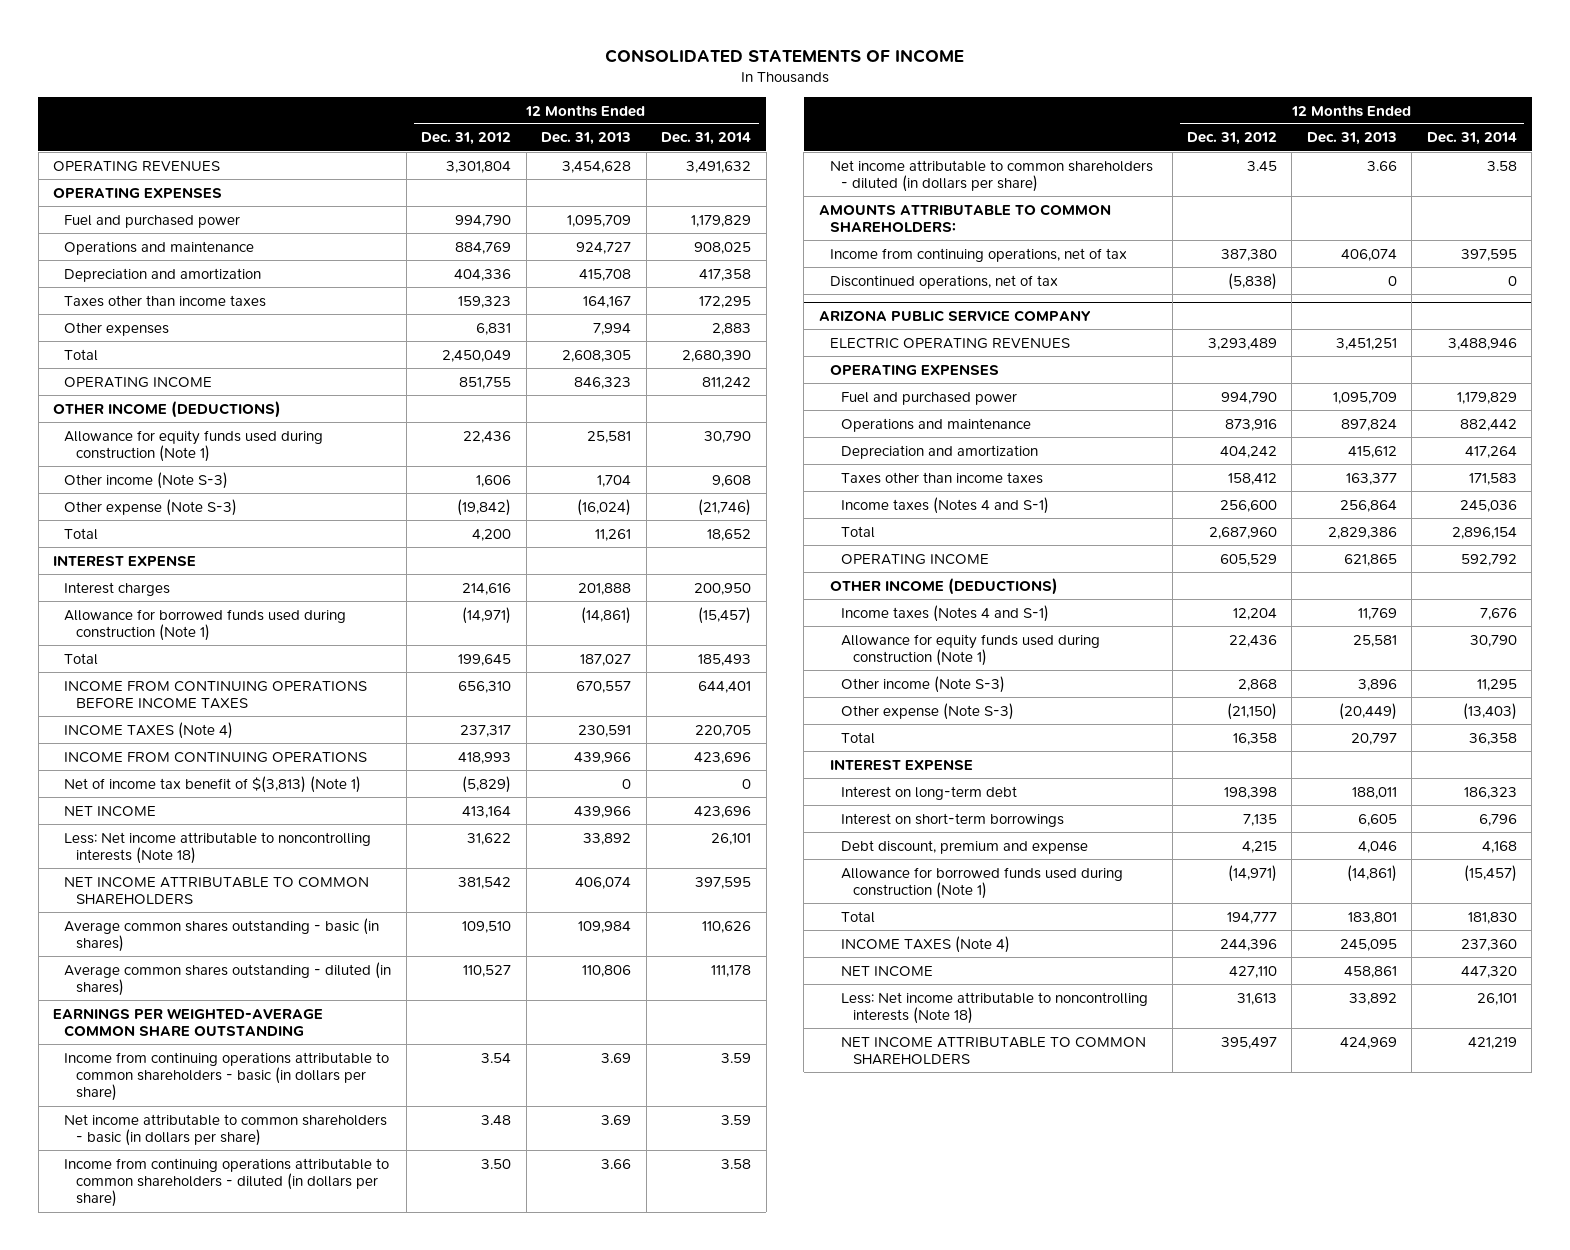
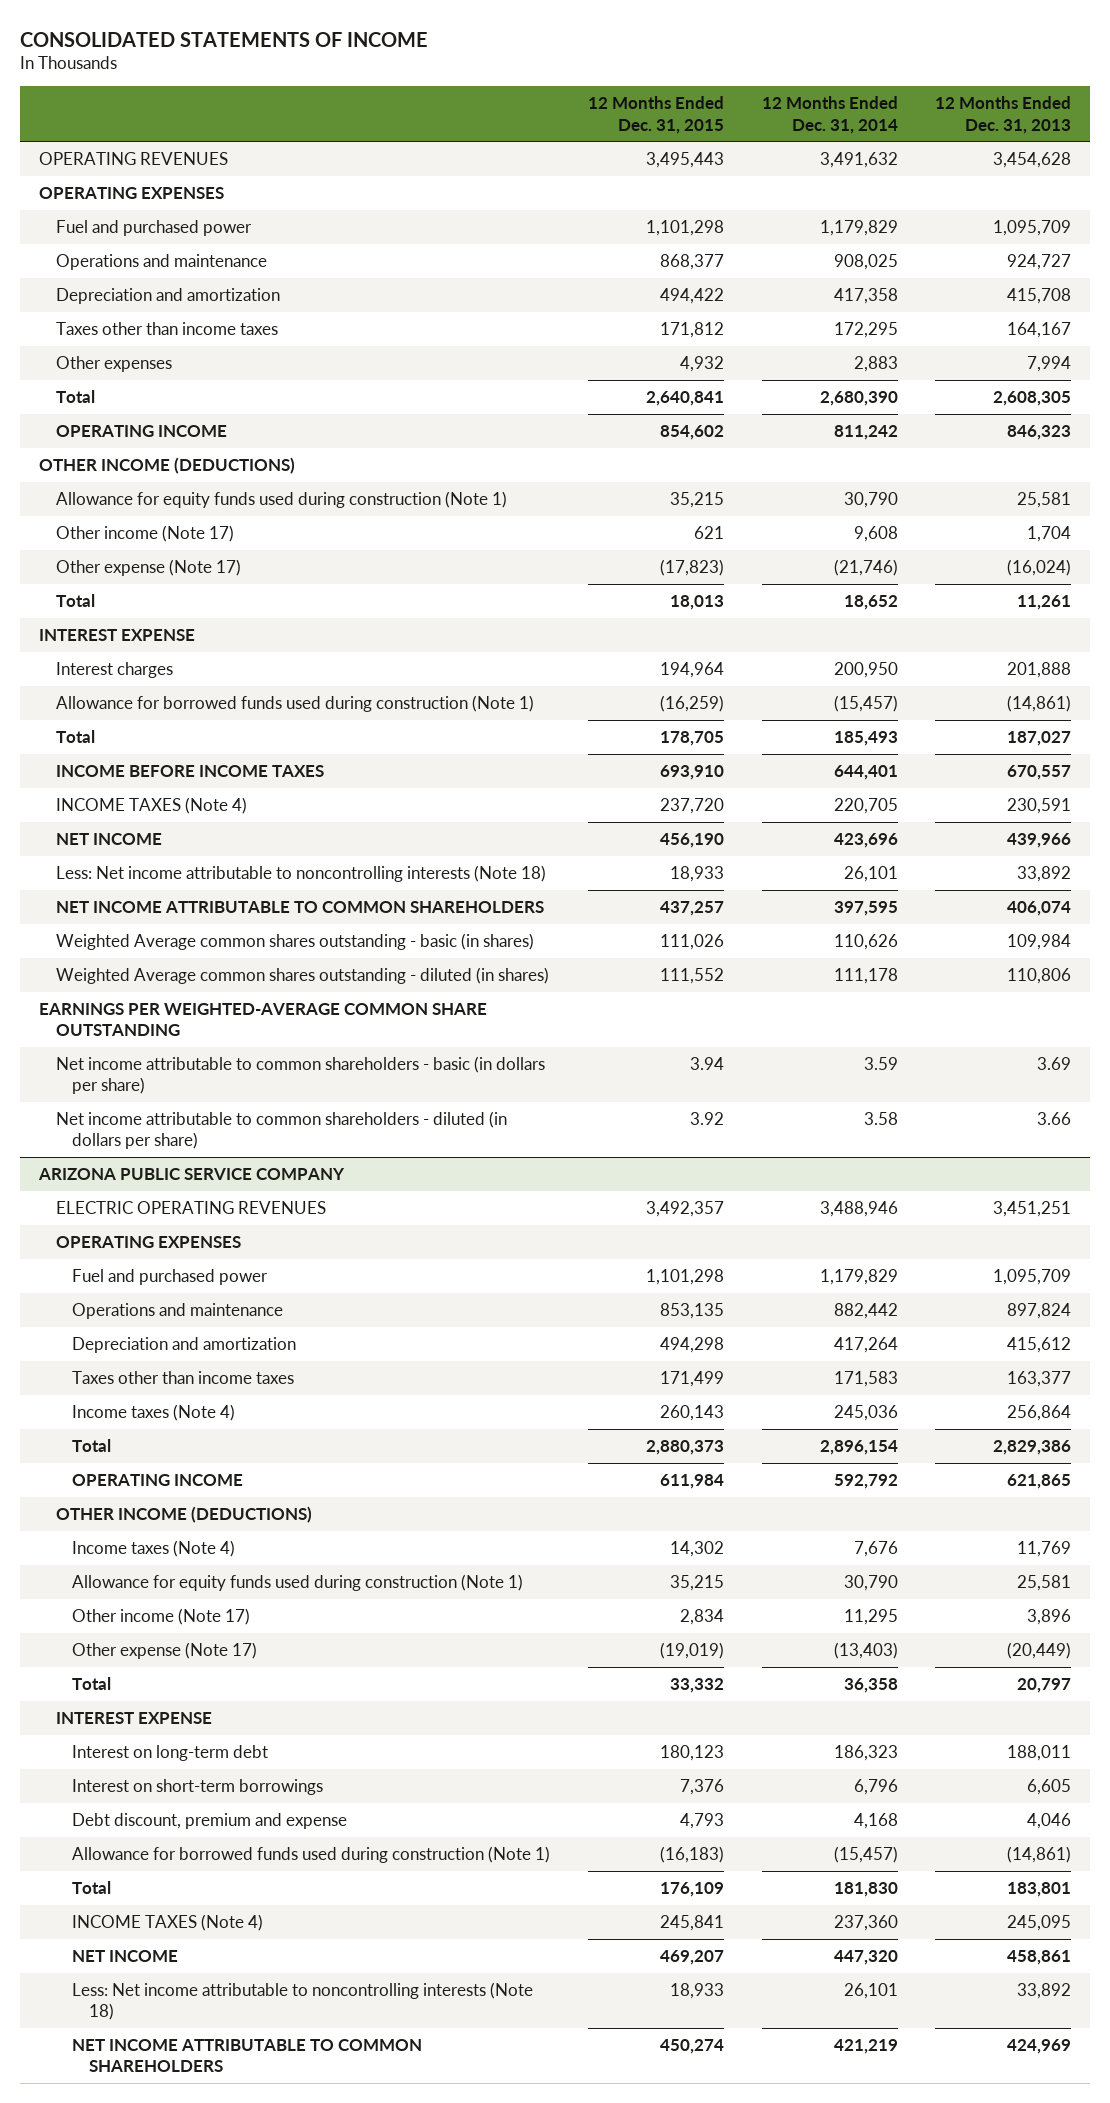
- | 12 Months Ended Dec. 31, 2012 | 12 Months Ended Dec. 31, 2013 | 12 Months Ended Dec. 31, 2014
+ | 12 Months Ended Dec. 31, 2015 | 12 Months Ended Dec. 31, 2014 | 12 Months Ended Dec. 31, 2013
- Other income (Note S-3) | 1,606 | 1,704 | 9,608
- Other expense (Note S-3) | (19,842) | (16,024) | (21,746)
+ Other income (Note 17) | 621 | 9,608 | 1,704
+ Other expense (Note 17) | (17,823) | (21,746) | (16,024)
- INCOME FROM CONTINUING OPERATIONS BEFORE INCOME TAXES | 656,310 | 670,557 | 644,401
+ INCOME BEFORE INCOME TAXES | 693,910 | 644,401 | 670,557
- INCOME FROM CONTINUING OPERATIONS | 418,993 | 439,966 | 423,696
- Net of income tax benefit of $(3,813) (Note 1) | (5,829) | 0 | 0
- Average common shares outstanding - basic (in shares) | 109,510 | 109,984 | 110,626
- Average common shares outstanding - diluted (in shares) | 110,527 | 110,806 | 111,178
+ Weighted Average common shares outstanding - basic (in shares) | 111,026 | 110,626 | 109,984
+ Weighted Average common shares outstanding - diluted (in shares) | 111,552 | 111,178 | 110,806
- Income from continuing operations attributable to common shareholders - basic (in dollars per share) | 3.54 | 3.69 | 3.59
- Income from continuing operations attributable to common shareholders - diluted (in dollars per share) | 3.50 | 3.66 | 3.58
- AMOUNTS ATTRIBUTABLE TO COMMON SHAREHOLDERS:
- Income from continuing operations, net of tax | 387,380 | 406,074 | 397,595
- Discontinued operations, net of tax | (5,838) | 0 | 0
@ ARIZONA PUBLIC SERVICE COMPANY
- Income taxes (Notes 4 and S-1) | 256,600 | 256,864 | 245,036
+ Income taxes (Note 4) | 260,143 | 245,036 | 256,864
- Income taxes (Notes 4 and S-1) | 12,204 | 11,769 | 7,676
+ Income taxes (Note 4) | 14,302 | 7,676 | 11,769
- Other income (Note S-3) | 2,868 | 3,896 | 11,295
- Other expense (Note S-3) | (21,150) | (20,449) | (13,403)
+ Other income (Note 17) | 2,834 | 11,295 | 3,896
+ Other expense (Note 17) | (19,019) | (13,403) | (20,449)

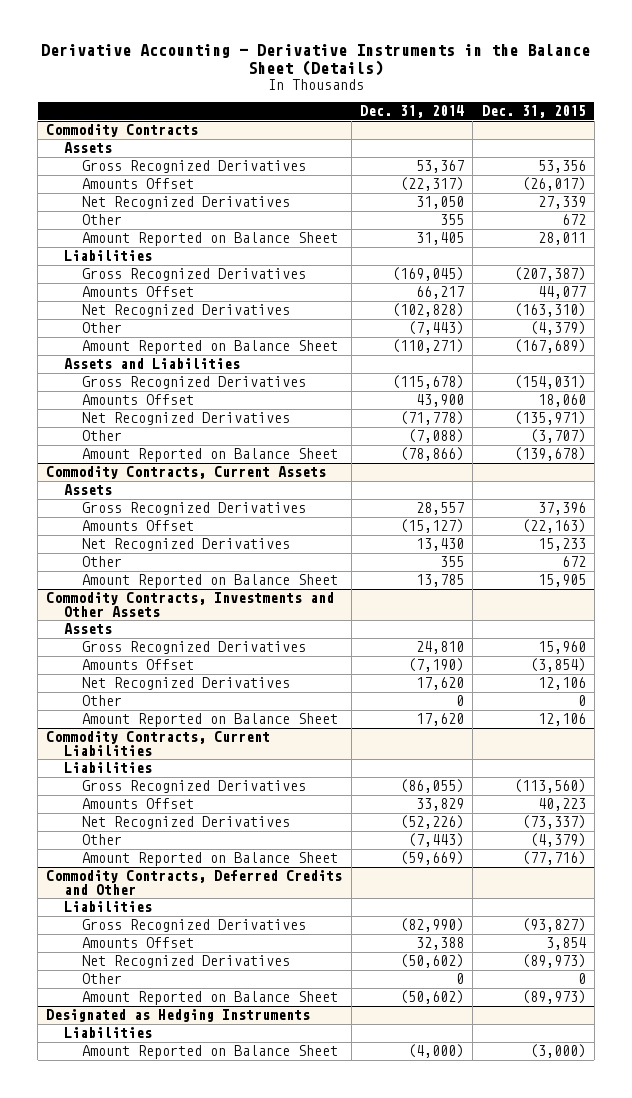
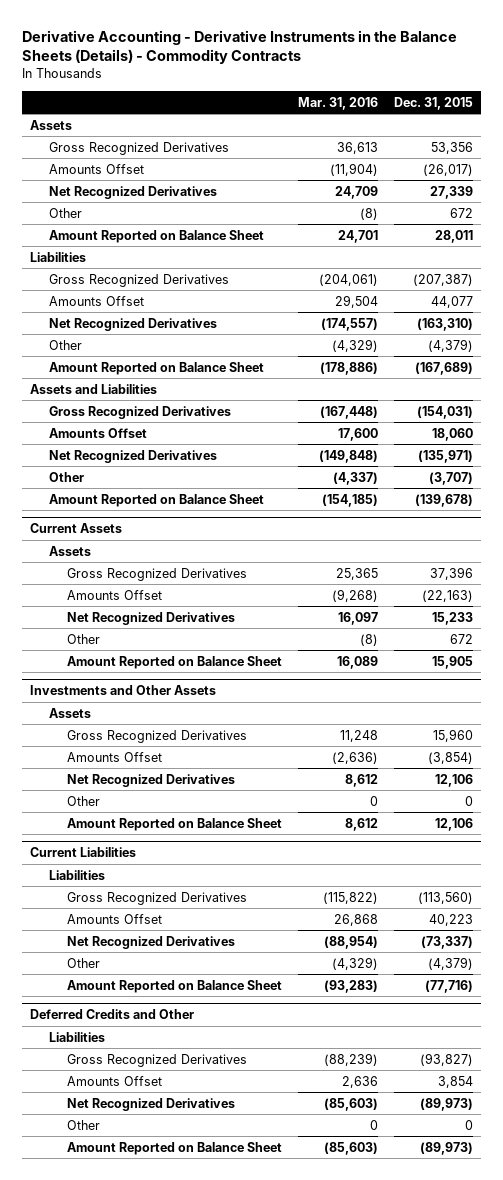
- Derivative Accounting - Derivative Instruments in the Balance Sheet (Details)
+ Derivative Accounting - Derivative Instruments in the Balance Sheets (Details) - Commodity Contracts
- | Dec. 31, 2014 | Dec. 31, 2015
+ | Mar. 31, 2016 | Dec. 31, 2015
- Commodity Contracts
- Commodity Contracts, Current Assets
+ Current Assets
- Commodity Contracts, Investments and Other Assets
+ Investments and Other Assets
- Commodity Contracts, Current Liabilities
+ Current Liabilities
- Commodity Contracts, Deferred Credits and Other
+ Deferred Credits and Other
- Designated as Hedging Instruments
- Liabilities
- Amount Reported on Balance Sheet | (4,000) | (3,000)

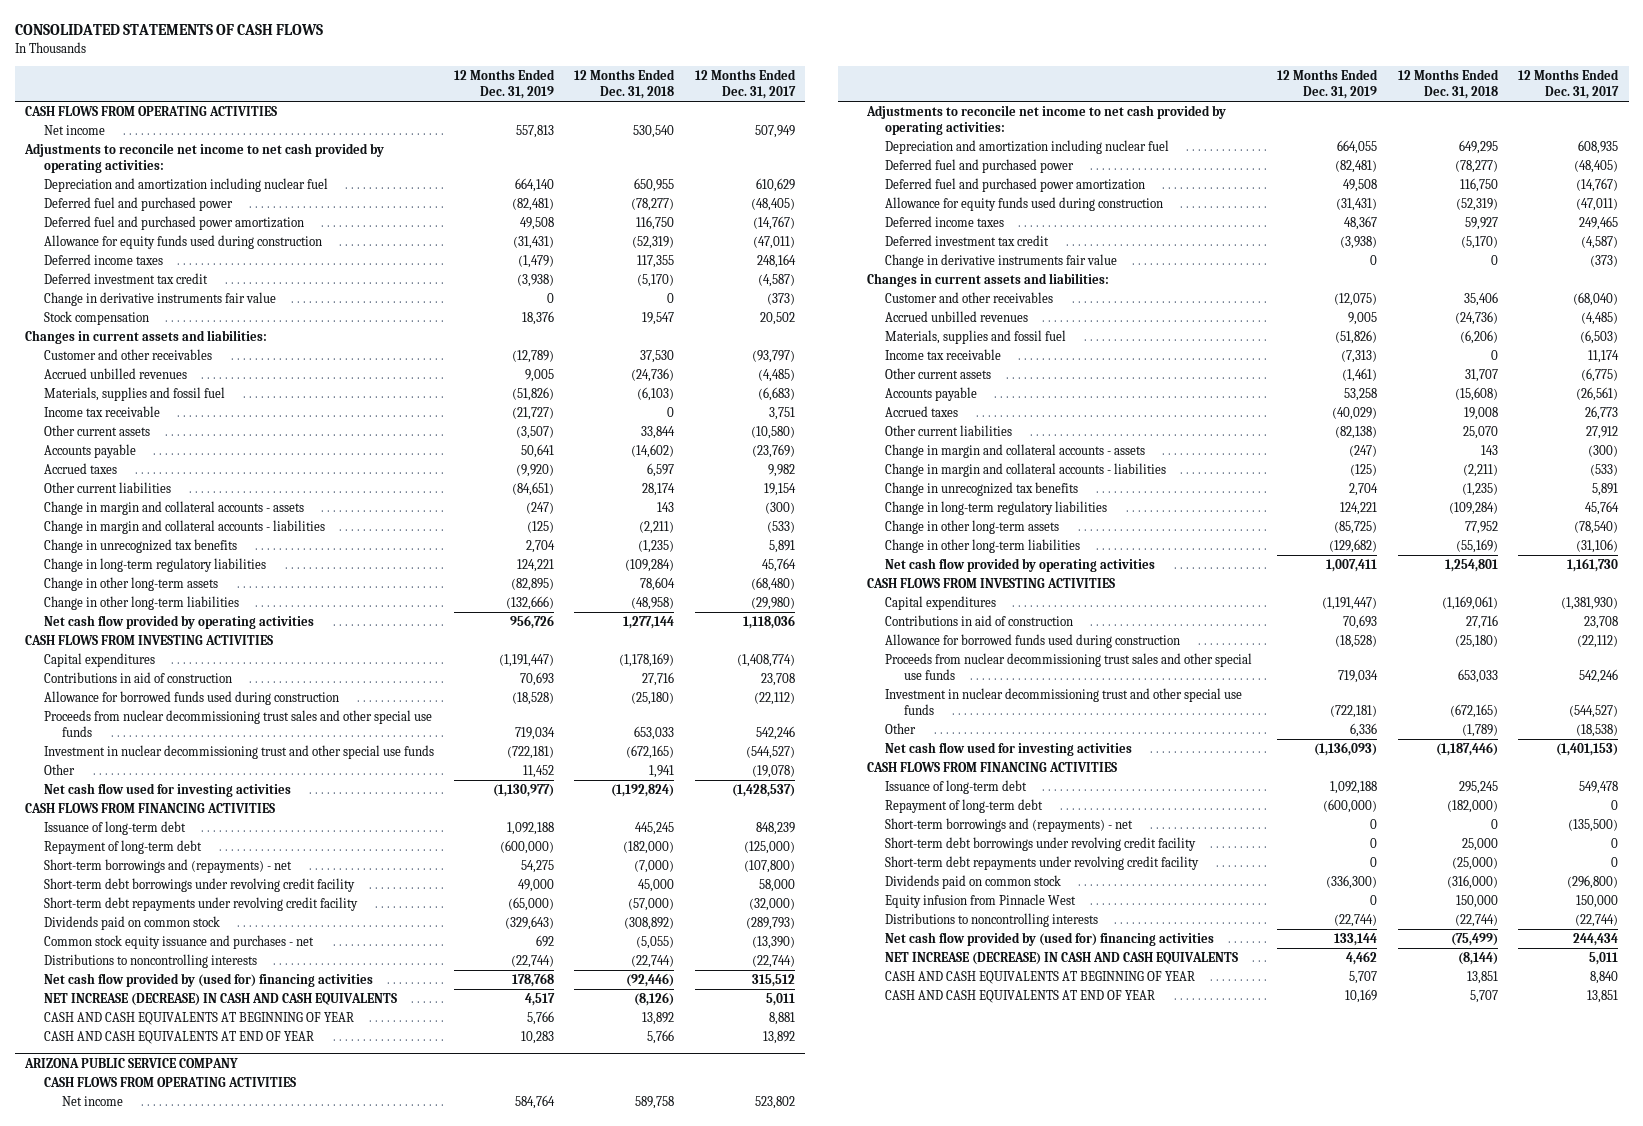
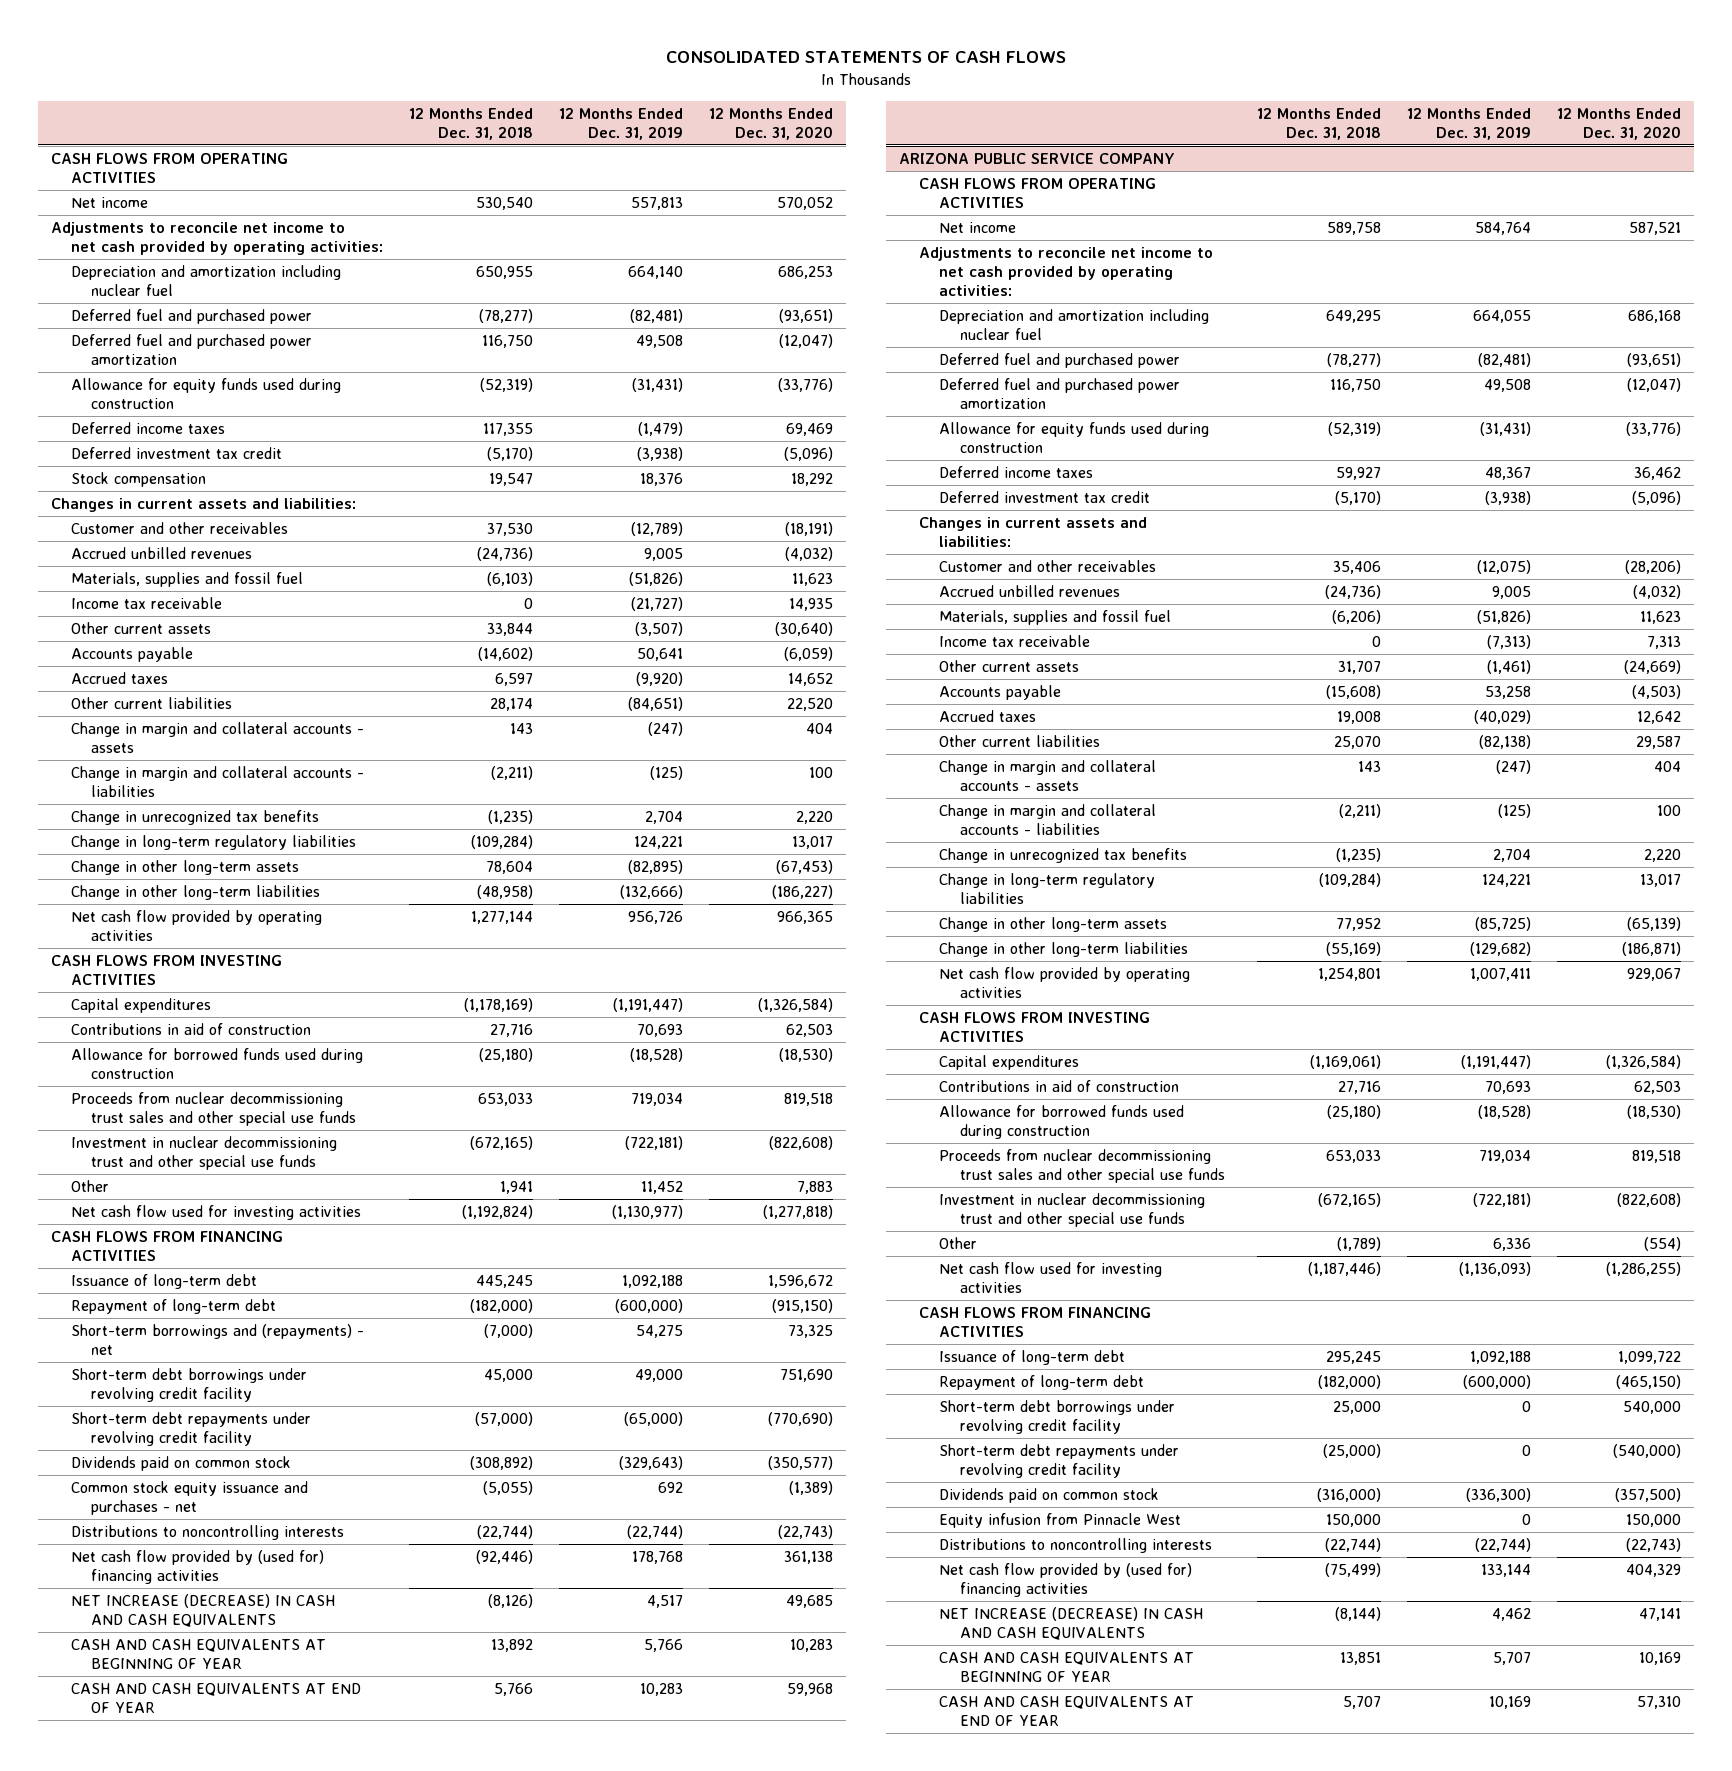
- | 12 Months Ended Dec. 31, 2019 | 12 Months Ended Dec. 31, 2018 | 12 Months Ended Dec. 31, 2017
+ | 12 Months Ended Dec. 31, 2018 | 12 Months Ended Dec. 31, 2019 | 12 Months Ended Dec. 31, 2020
- Change in derivative instruments fair value | 0 | 0 | (373)
@ ARIZONA PUBLIC SERVICE COMPANY
- Change in derivative instruments fair value | 0 | 0 | (373)
- Short-term borrowings and (repayments) - net | 0 | 0 | (135,500)

